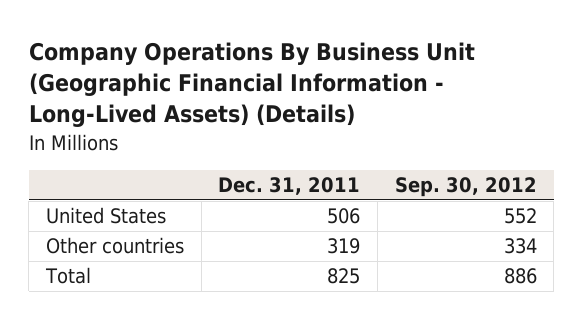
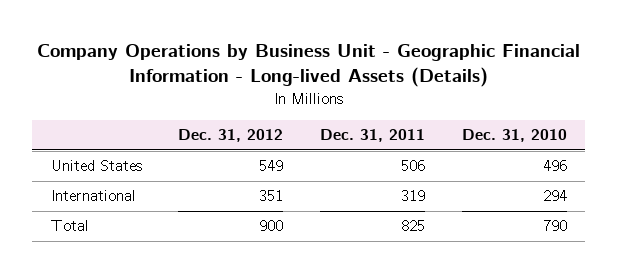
- Company Operations By Business Unit (Geographic Financial Information - Long-Lived Assets) (Details)
+ Company Operations by Business Unit - Geographic Financial Information - Long-lived Assets (Details)
- | Dec. 31, 2011 | Sep. 30, 2012
+ | Dec. 31, 2012 | Dec. 31, 2011 | Dec. 31, 2010
- Other countries | 319 | 334
+ International | 351 | 319 | 294

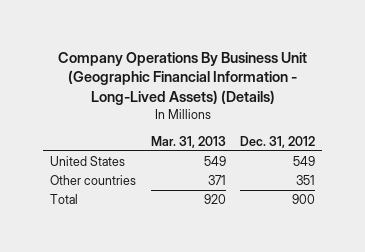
- Company Operations by Business Unit - Geographic Financial Information - Long-lived Assets (Details)
+ Company Operations By Business Unit (Geographic Financial Information - Long-Lived Assets) (Details)
- | Dec. 31, 2012 | Dec. 31, 2011 | Dec. 31, 2010
+ | Mar. 31, 2013 | Dec. 31, 2012
- International | 351 | 319 | 294
+ Other countries | 371 | 351

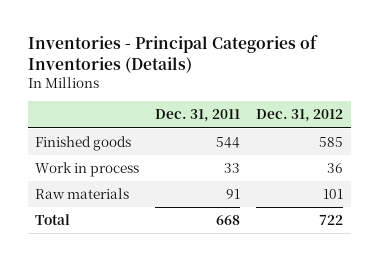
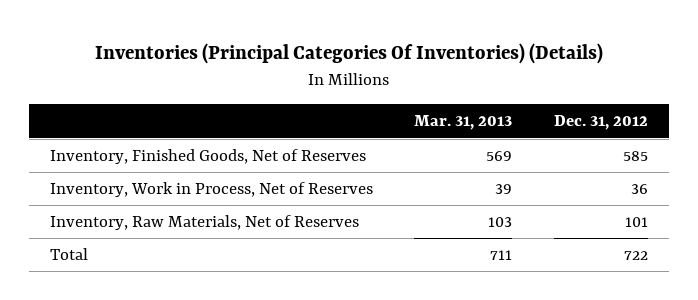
- Inventories - Principal Categories of Inventories (Details)
+ Inventories (Principal Categories Of Inventories) (Details)
- | Dec. 31, 2011 | Dec. 31, 2012
+ | Mar. 31, 2013 | Dec. 31, 2012
- Finished goods | 544 | 585
- Work in process | 33 | 36
- Raw materials | 91 | 101
+ Inventory, Finished Goods, Net of Reserves | 569 | 585
+ Inventory, Work in Process, Net of Reserves | 39 | 36
+ Inventory, Raw Materials, Net of Reserves | 103 | 101

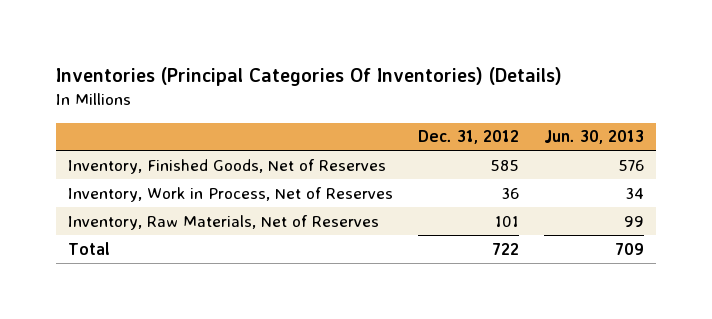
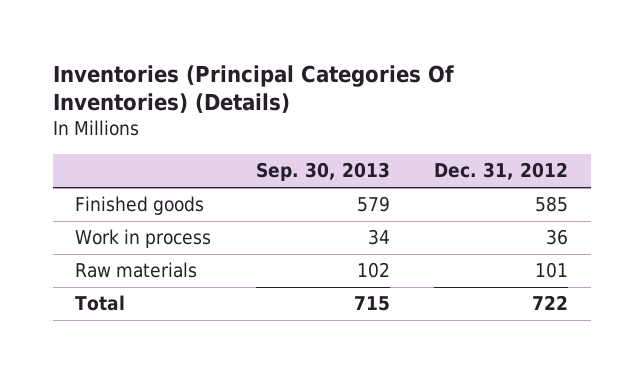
- | Dec. 31, 2012 | Jun. 30, 2013
+ | Sep. 30, 2013 | Dec. 31, 2012
- Inventory, Finished Goods, Net of Reserves | 585 | 576
- Inventory, Work in Process, Net of Reserves | 36 | 34
- Inventory, Raw Materials, Net of Reserves | 101 | 99
+ Finished goods | 579 | 585
+ Work in process | 34 | 36
+ Raw materials | 102 | 101

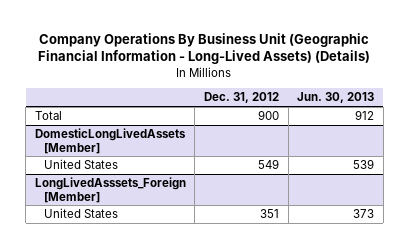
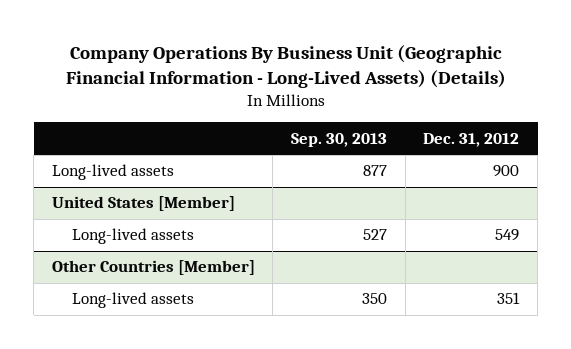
- | Dec. 31, 2012 | Jun. 30, 2013
+ | Sep. 30, 2013 | Dec. 31, 2012
- Total | 900 | 912
- DomesticLongLivedAssets [Member]
- United States | 549 | 539
- LongLivedAsssets_Foreign [Member]
- United States | 351 | 373
+ Long-lived assets | 877 | 900
+ United States [Member]
+ Long-lived assets | 527 | 549
+ Other Countries [Member]
+ Long-lived assets | 350 | 351

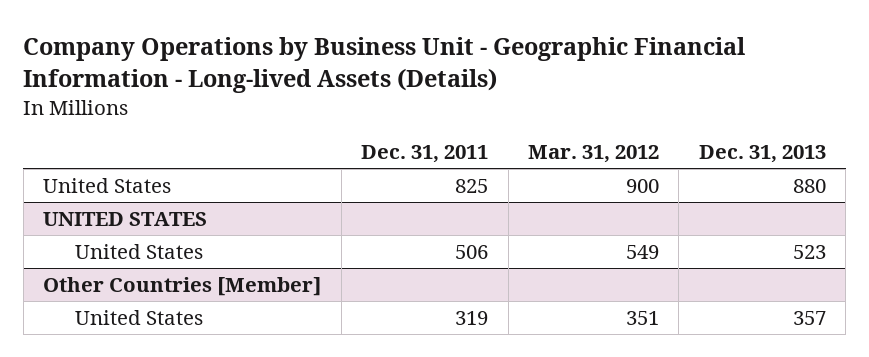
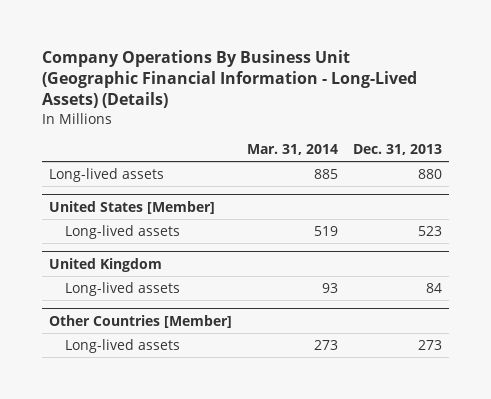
- Company Operations by Business Unit - Geographic Financial Information - Long-lived Assets (Details)
+ Company Operations By Business Unit (Geographic Financial Information - Long-Lived Assets) (Details)
- | Dec. 31, 2011 | Mar. 31, 2012 | Dec. 31, 2013
+ | Mar. 31, 2014 | Dec. 31, 2013
- United States | 825 | 900 | 880
- UNITED STATES
- United States | 506 | 549 | 523
+ Long-lived assets | 885 | 880
+ United States [Member]
+ Long-lived assets | 519 | 523
+ United Kingdom
+ Long-lived assets | 93 | 84
@ Other Countries [Member]
- United States | 319 | 351 | 357
+ Long-lived assets | 273 | 273

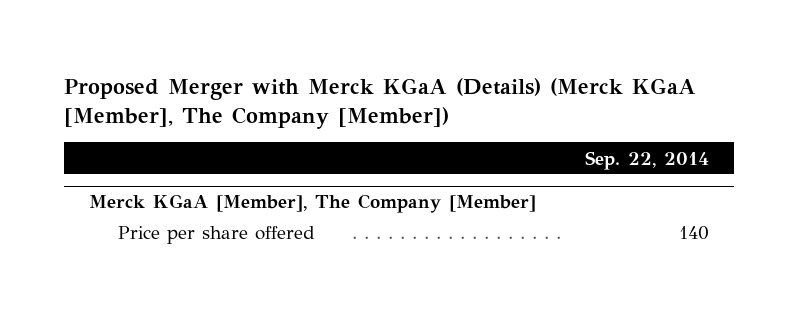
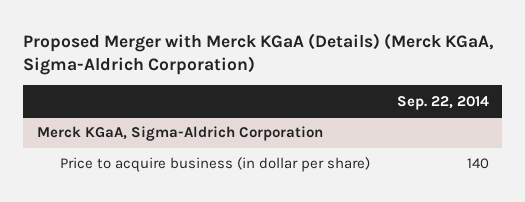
- Proposed Merger with Merck KGaA (Details) (Merck KGaA [Member], The Company [Member])
+ Proposed Merger with Merck KGaA (Details) (Merck KGaA, Sigma-Aldrich Corporation)
- Merck KGaA [Member], The Company [Member]
- Price per share offered | 140
+ Merck KGaA, Sigma-Aldrich Corporation
+ Price to acquire business (in dollar per share) | 140

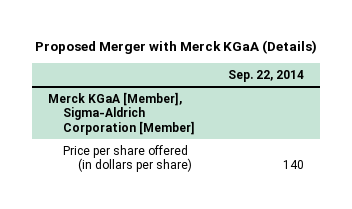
- Proposed Merger with Merck KGaA (Details) (Merck KGaA, Sigma-Aldrich Corporation)
+ Proposed Merger with Merck KGaA (Details)
- Merck KGaA, Sigma-Aldrich Corporation
- Price to acquire business (in dollar per share) | 140
+ Merck KGaA [Member], Sigma-Aldrich Corporation [Member]
+ Price per share offered (in dollars per share) | 140

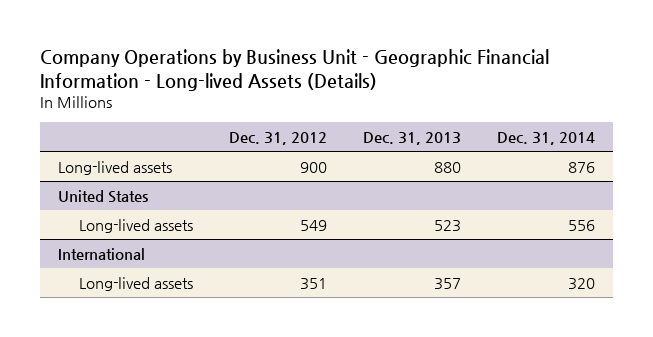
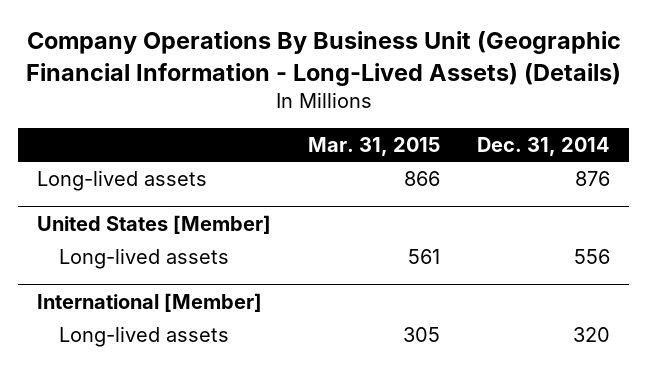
- Company Operations by Business Unit - Geographic Financial Information - Long-lived Assets (Details)
+ Company Operations By Business Unit (Geographic Financial Information - Long-Lived Assets) (Details)
- | Dec. 31, 2012 | Dec. 31, 2013 | Dec. 31, 2014
+ | Mar. 31, 2015 | Dec. 31, 2014
- United States
+ United States [Member]
- International
+ International [Member]

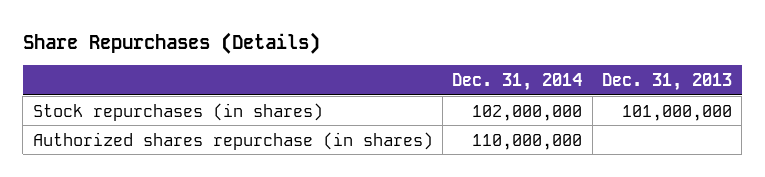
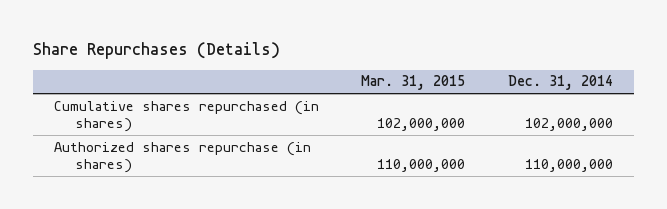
- | Dec. 31, 2014 | Dec. 31, 2013
+ | Mar. 31, 2015 | Dec. 31, 2014
- Stock repurchases (in shares) | 102,000,000 | 101,000,000
+ Cumulative shares repurchased (in shares) | 102,000,000 | 102,000,000

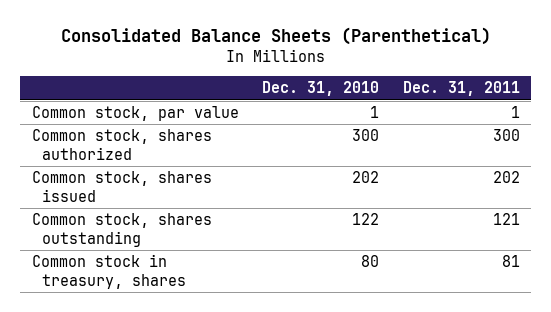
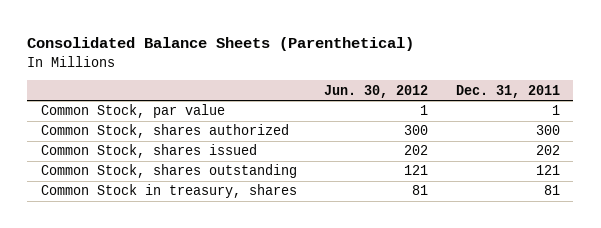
- | Dec. 31, 2010 | Dec. 31, 2011
+ | Jun. 30, 2012 | Dec. 31, 2011
- Common stock, par value | 1 | 1
- Common stock, shares authorized | 300 | 300
- Common stock, shares issued | 202 | 202
- Common stock, shares outstanding | 122 | 121
- Common stock in treasury, shares | 80 | 81
+ Common Stock, par value | 1 | 1
+ Common Stock, shares authorized | 300 | 300
+ Common Stock, shares issued | 202 | 202
+ Common Stock, shares outstanding | 121 | 121
+ Common Stock in treasury, shares | 81 | 81

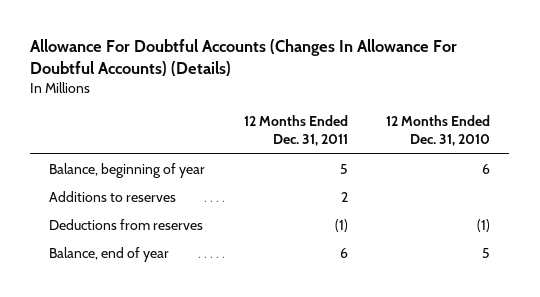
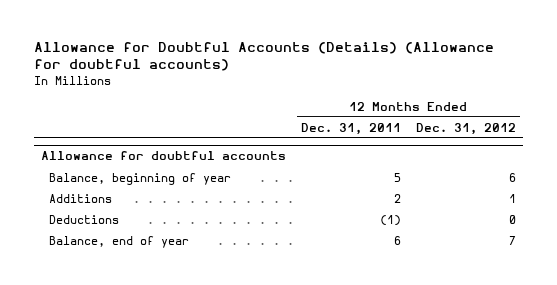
- Allowance For Doubtful Accounts (Changes In Allowance For Doubtful Accounts) (Details)
+ Allowance for Doubtful Accounts (Details) (Allowance for doubtful accounts)
- | 12 Months Ended Dec. 31, 2011 | 12 Months Ended Dec. 31, 2010
+ | 12 Months Ended Dec. 31, 2011 | 12 Months Ended Dec. 31, 2012
+ Allowance for doubtful accounts
- Additions to reserves | 2 |
- Deductions from reserves | (1) | (1)
+ Additions | 2 | 1
+ Deductions | (1) | 0

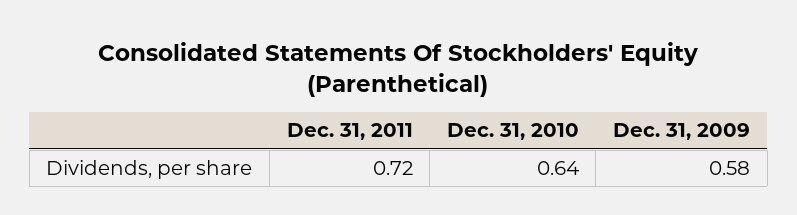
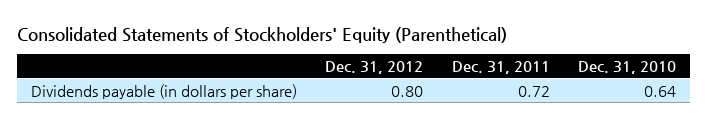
- Consolidated Statements Of Stockholders' Equity (Parenthetical)
+ Consolidated Statements of Stockholders' Equity (Parenthetical)
- | Dec. 31, 2011 | Dec. 31, 2010 | Dec. 31, 2009
+ | Dec. 31, 2012 | Dec. 31, 2011 | Dec. 31, 2010
- Dividends, per share | 0.72 | 0.64 | 0.58
+ Dividends payable (in dollars per share) | 0.80 | 0.72 | 0.64

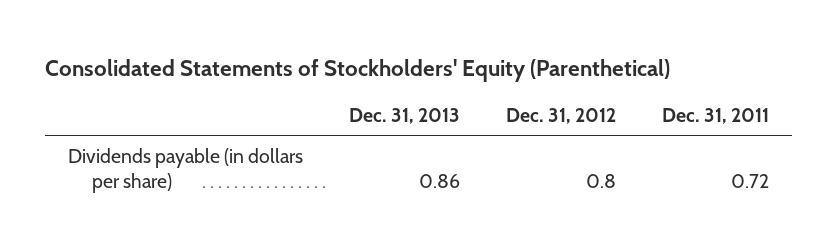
- | Dec. 31, 2012 | Dec. 31, 2011 | Dec. 31, 2010
+ | Dec. 31, 2013 | Dec. 31, 2012 | Dec. 31, 2011
- Dividends payable (in dollars per share) | 0.80 | 0.72 | 0.64
+ Dividends payable (in dollars per share) | 0.86 | 0.8 | 0.72

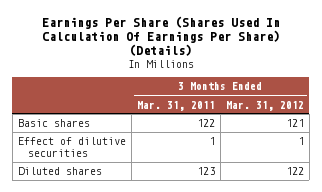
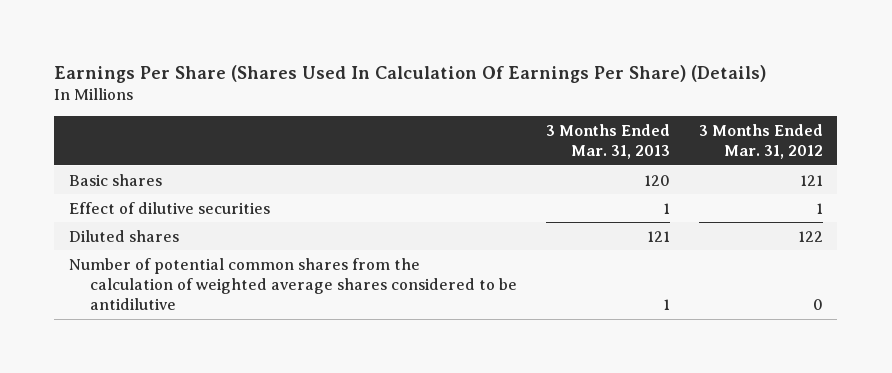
- | 3 Months Ended Mar. 31, 2011 | 3 Months Ended Mar. 31, 2012
+ | 3 Months Ended Mar. 31, 2013 | 3 Months Ended Mar. 31, 2012
+ Number of potential common shares from the calculation of weighted average shares considered to be antidilutive | 1 | 0

